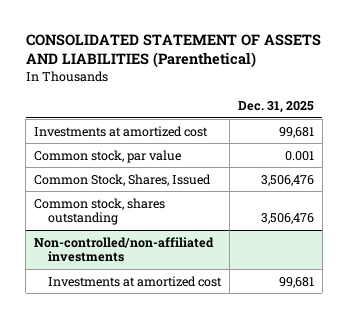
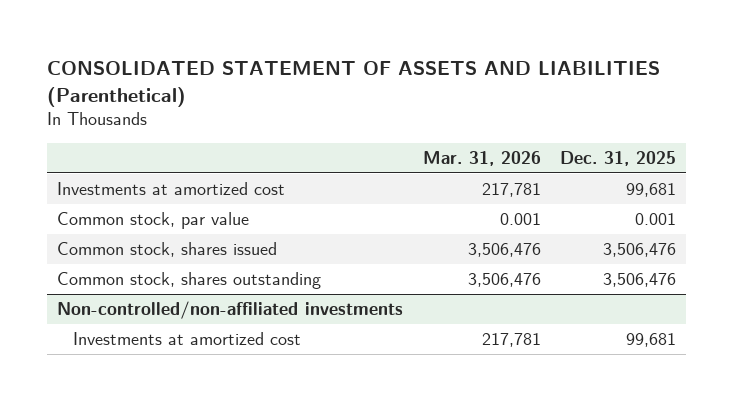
- | Dec. 31, 2025
+ | Mar. 31, 2026 | Dec. 31, 2025
- Common Stock, Shares, Issued | 3,506,476
+ Common stock, shares issued | 3,506,476 | 3,506,476

